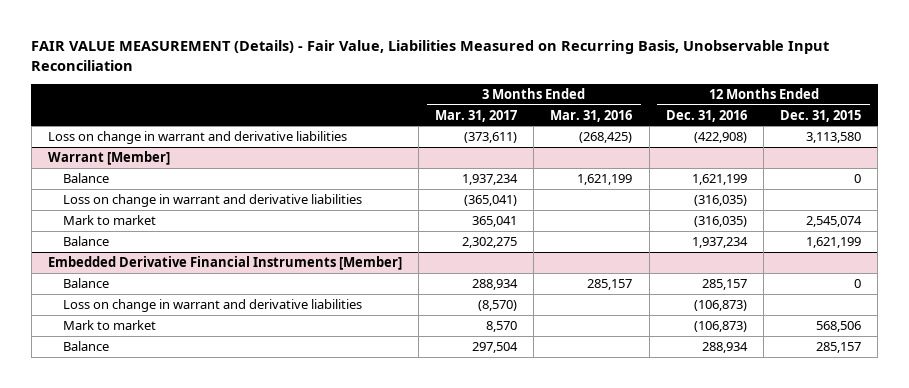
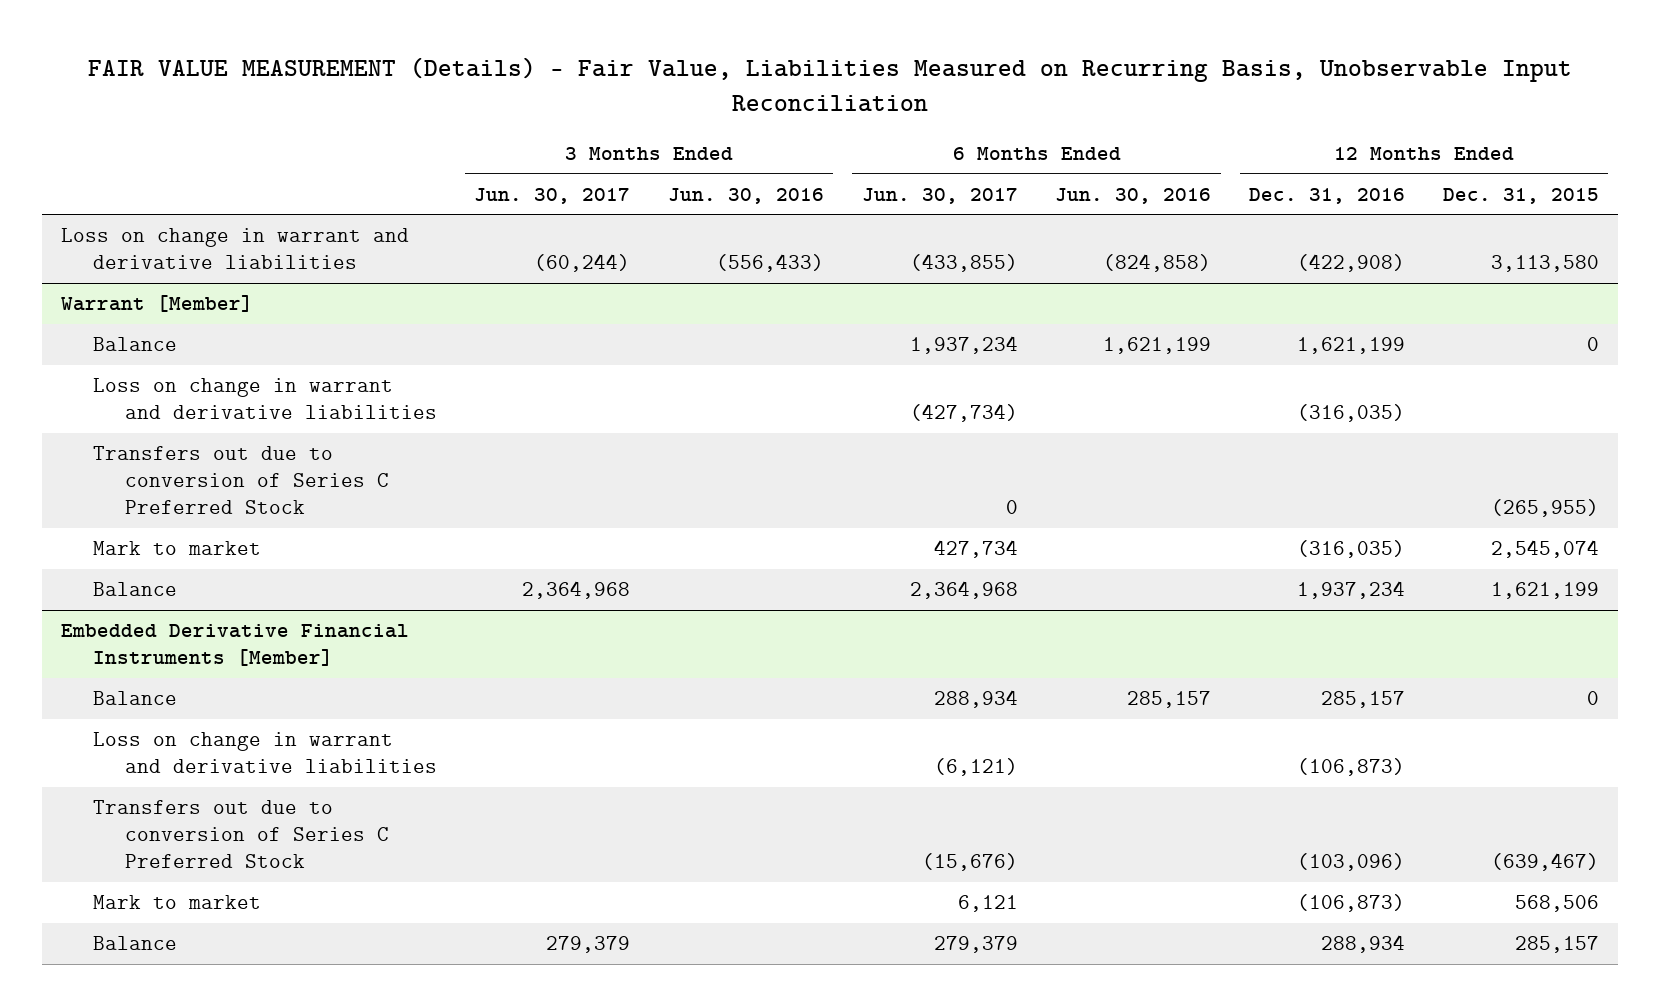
- | 3 Months Ended Mar. 31, 2017 | 3 Months Ended Mar. 31, 2016 | 12 Months Ended Dec. 31, 2016 | 12 Months Ended Dec. 31, 2015
+ | 3 Months Ended Jun. 30, 2017 | 3 Months Ended Jun. 30, 2016 | 6 Months Ended Jun. 30, 2017 | 6 Months Ended Jun. 30, 2016 | 12 Months Ended Dec. 31, 2016 | 12 Months Ended Dec. 31, 2015
@ Warrant [Member]
+ Transfers out due to conversion of Series C Preferred Stock | | | 0 | | | (265,955)
@ Embedded Derivative Financial Instruments [Member]
+ Transfers out due to conversion of Series C Preferred Stock | | | (15,676) | | (103,096) | (639,467)

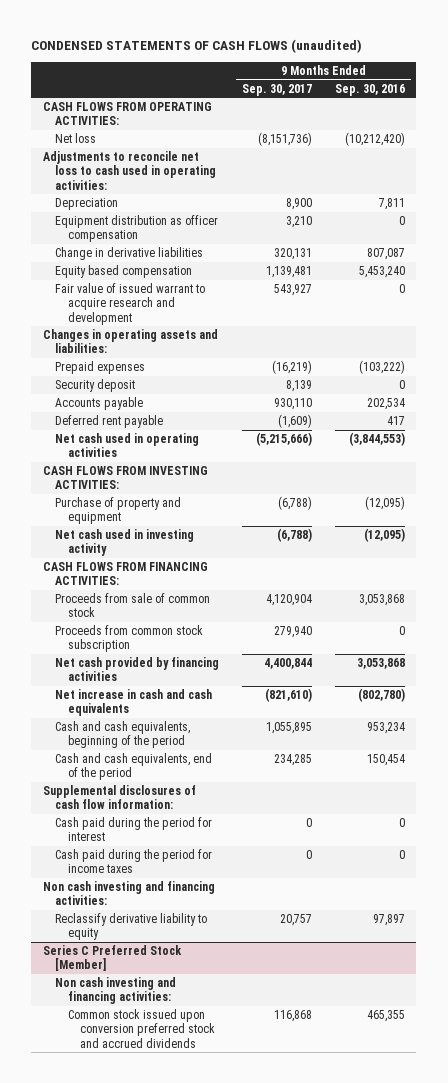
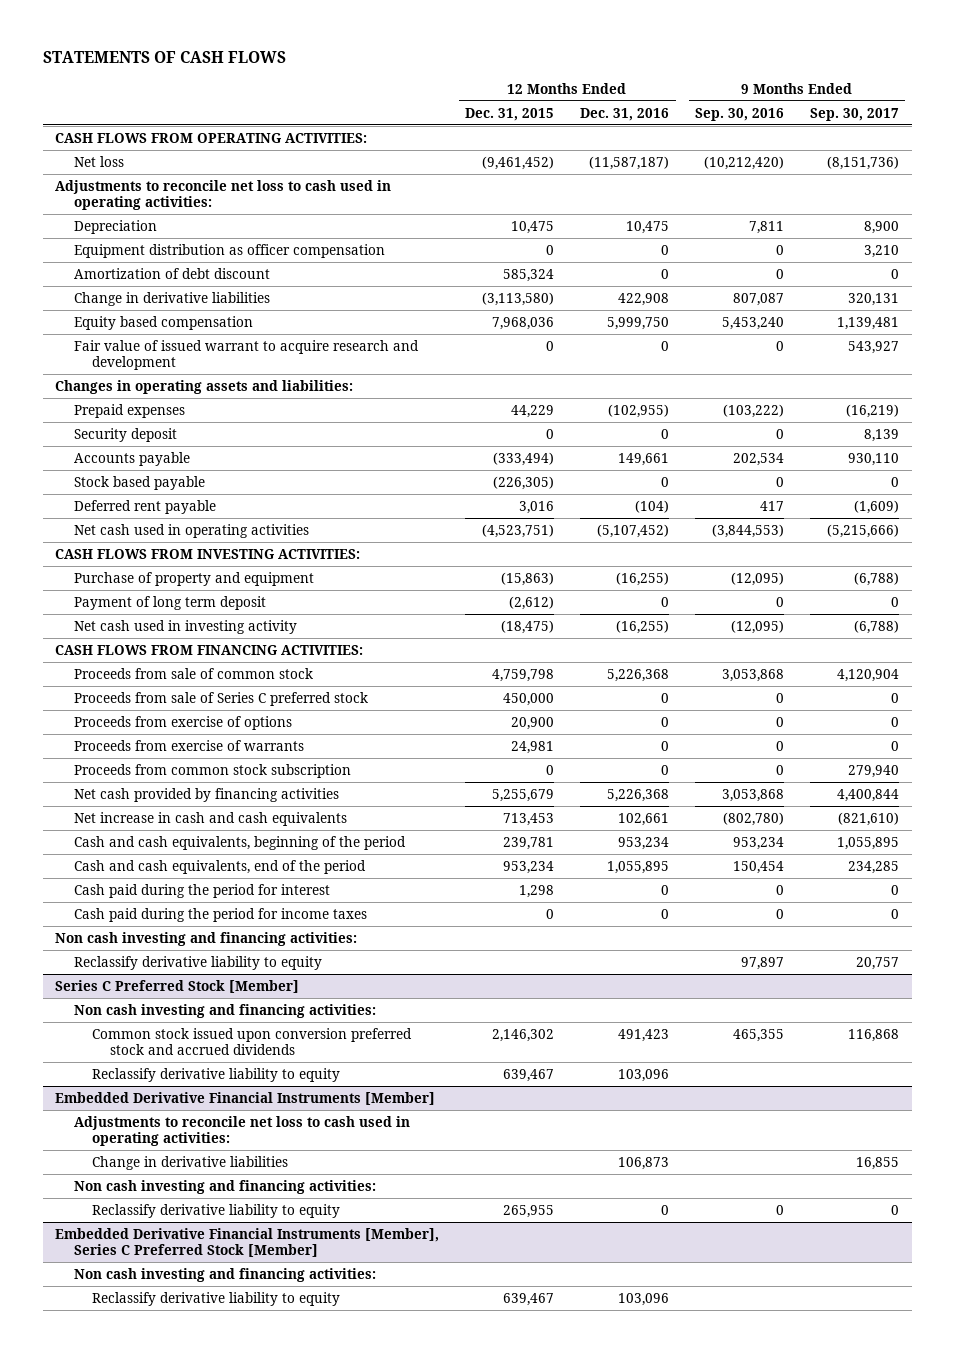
- CONDENSED STATEMENTS OF CASH FLOWS (unaudited)
+ STATEMENTS OF CASH FLOWS
- | 9 Months Ended Sep. 30, 2017 | 9 Months Ended Sep. 30, 2016
+ | 12 Months Ended Dec. 31, 2015 | 12 Months Ended Dec. 31, 2016 | 9 Months Ended Sep. 30, 2016 | 9 Months Ended Sep. 30, 2017
+ Amortization of debt discount | 585,324 | 0 | 0 | 0
+ Stock based payable | (226,305) | 0 | 0 | 0
+ Payment of long term deposit | (2,612) | 0 | 0 | 0
+ Proceeds from sale of Series C preferred stock | 450,000 | 0 | 0 | 0
+ Proceeds from exercise of options | 20,900 | 0 | 0 | 0
+ Proceeds from exercise of warrants | 24,981 | 0 | 0 | 0
- Supplemental disclosures of cash flow information:
@ Series C Preferred Stock [Member]
+ Reclassify derivative liability to equity | 639,467 | 103,096 | |
+ Embedded Derivative Financial Instruments [Member]
+ Adjustments to reconcile net loss to cash used in operating activities:
+ Change in derivative liabilities | | 106,873 | | 16,855
+ Non cash investing and financing activities:
+ Reclassify derivative liability to equity | 265,955 | 0 | 0 | 0
+ Embedded Derivative Financial Instruments [Member], Series C Preferred Stock [Member]
+ Non cash investing and financing activities:
+ Reclassify derivative liability to equity | 639,467 | 103,096 | |

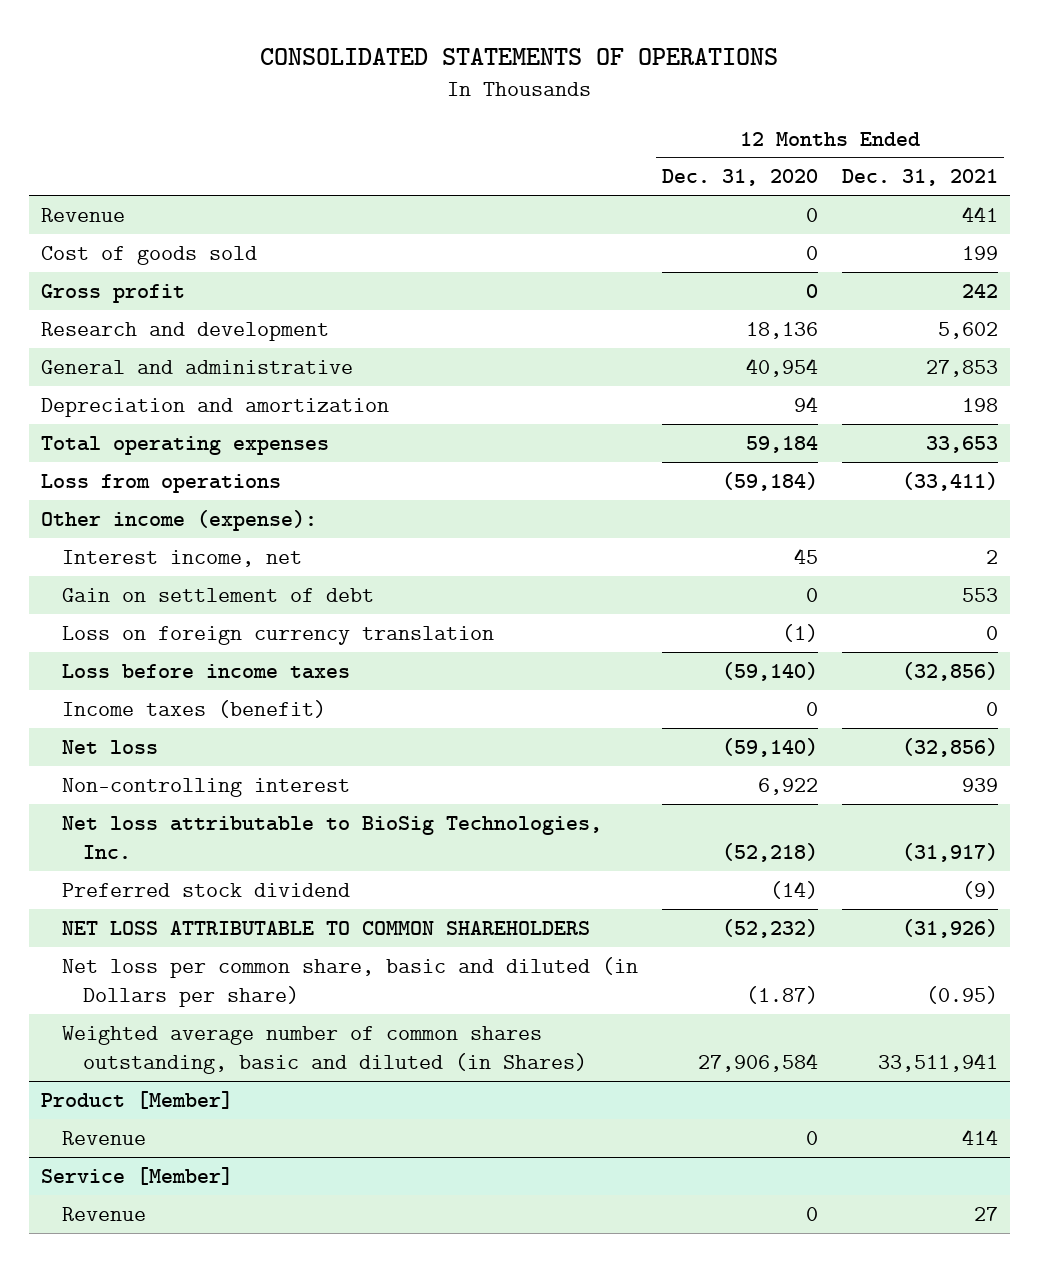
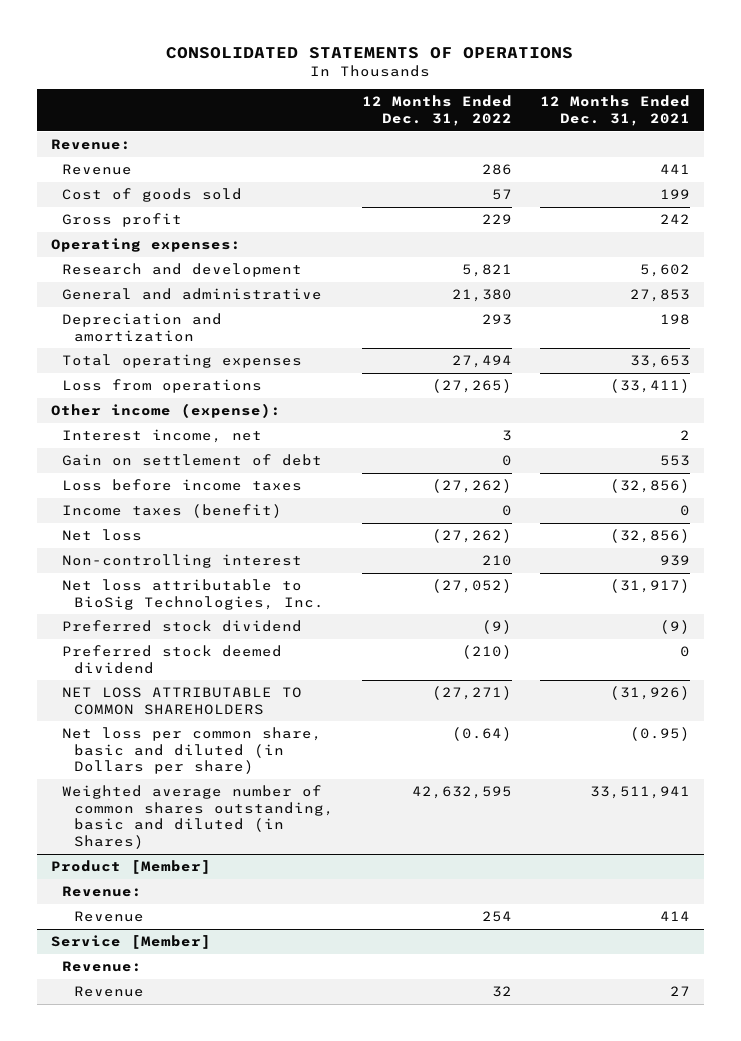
- | 12 Months Ended Dec. 31, 2020 | 12 Months Ended Dec. 31, 2021
+ | 12 Months Ended Dec. 31, 2022 | 12 Months Ended Dec. 31, 2021
+ Revenue:
+ Operating expenses:
- Loss on foreign currency translation | (1) | 0
+ Preferred stock deemed dividend | (210) | 0
@ Product [Member]
+ Revenue:
@ Service [Member]
+ Revenue:

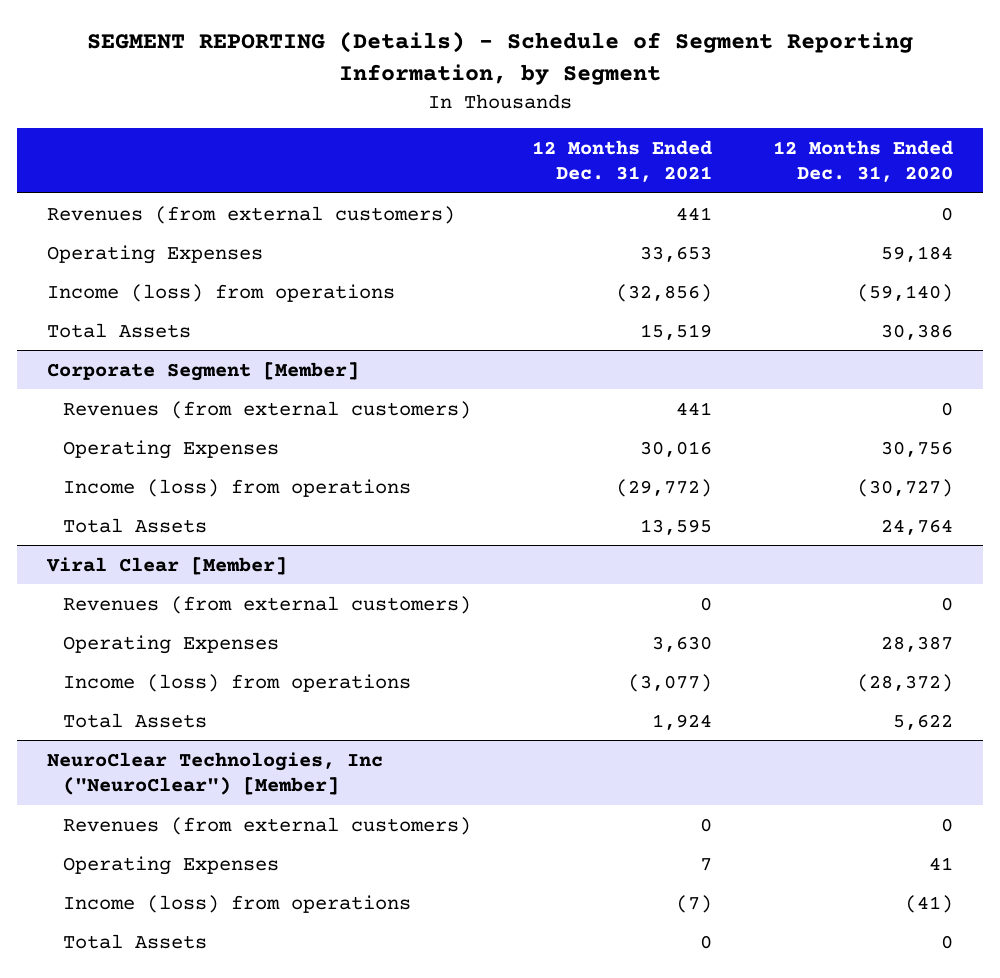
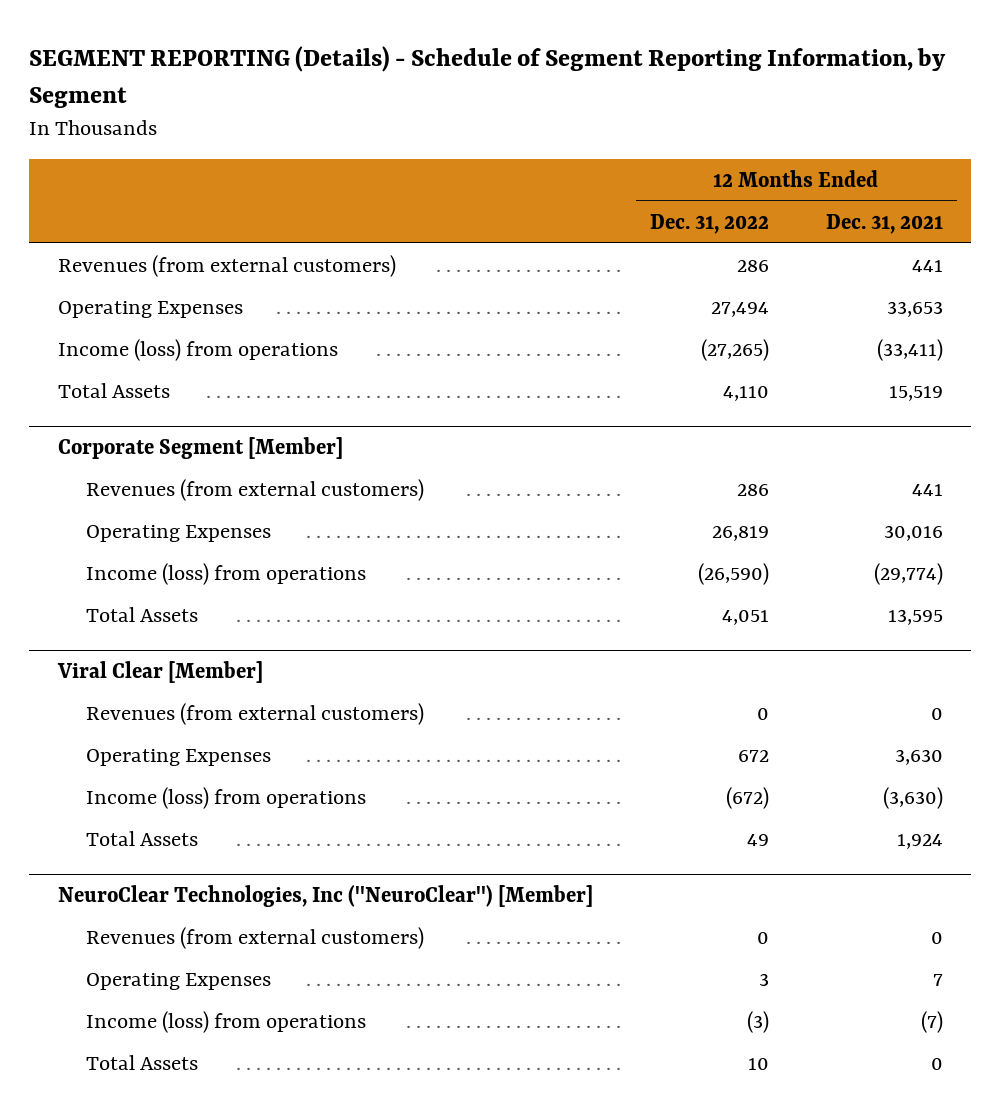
- | 12 Months Ended Dec. 31, 2021 | 12 Months Ended Dec. 31, 2020
+ | 12 Months Ended Dec. 31, 2022 | 12 Months Ended Dec. 31, 2021
- Income (loss) from operations | (32,856) | (59,140)
+ Income (loss) from operations | (27,265) | (33,411)
@ Corporate Segment [Member]
- Income (loss) from operations | (29,772) | (30,727)
+ Income (loss) from operations | (26,590) | (29,774)
@ Viral Clear [Member]
- Income (loss) from operations | (3,077) | (28,372)
+ Income (loss) from operations | (672) | (3,630)

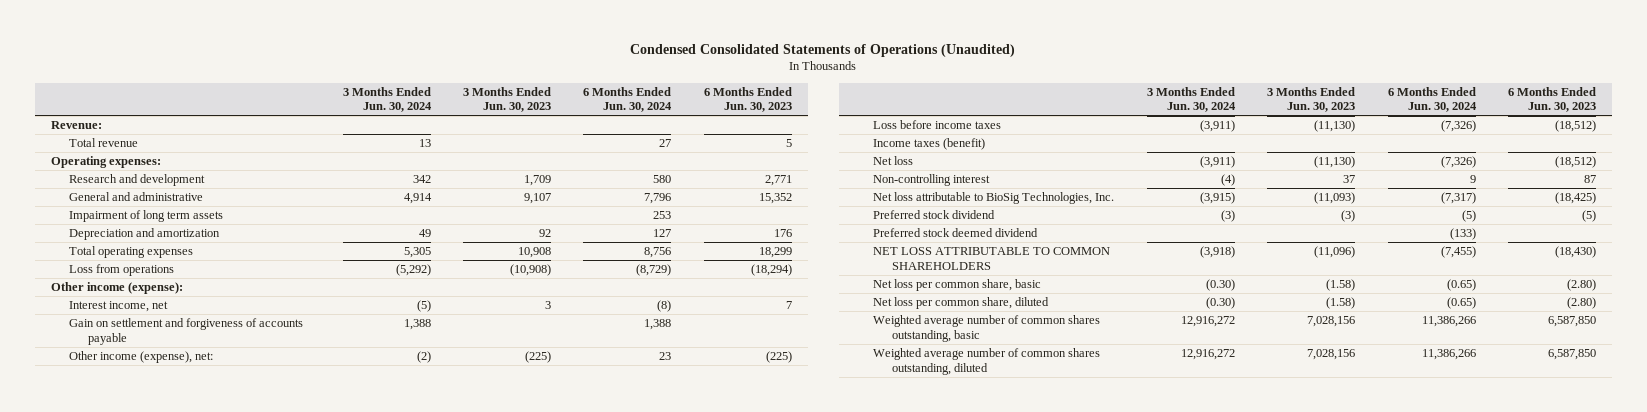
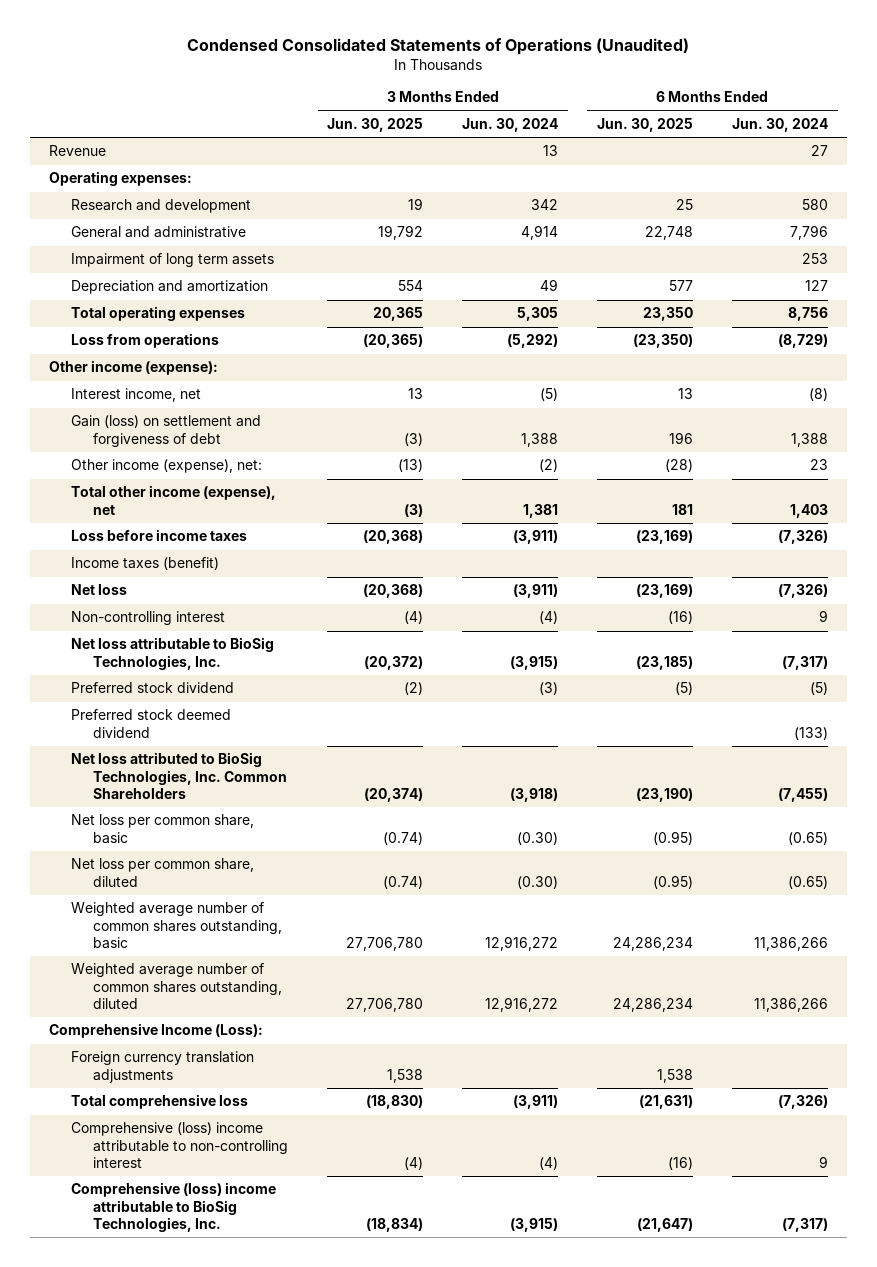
- | 3 Months Ended Jun. 30, 2024 | 3 Months Ended Jun. 30, 2023 | 6 Months Ended Jun. 30, 2024 | 6 Months Ended Jun. 30, 2023
+ | 3 Months Ended Jun. 30, 2025 | 3 Months Ended Jun. 30, 2024 | 6 Months Ended Jun. 30, 2025 | 6 Months Ended Jun. 30, 2024
- Revenue:
- Total revenue | 13 | | 27 | 5
+ Revenue | | 13 | | 27
- Gain on settlement and forgiveness of accounts payable | 1,388 | | 1,388 |
+ Gain (loss) on settlement and forgiveness of debt | (3) | 1,388 | 196 | 1,388
+ Total other income (expense), net | (3) | 1,381 | 181 | 1,403
- NET LOSS ATTRIBUTABLE TO COMMON SHAREHOLDERS | (3,918) | (11,096) | (7,455) | (18,430)
+ Net loss attributed to BioSig Technologies, Inc. Common Shareholders | (20,374) | (3,918) | (23,190) | (7,455)
+ Comprehensive Income (Loss):
+ Foreign currency translation adjustments | 1,538 | | 1,538 |
+ Total comprehensive loss | (18,830) | (3,911) | (21,631) | (7,326)
+ Comprehensive (loss) income attributable to non-controlling interest | (4) | (4) | (16) | 9
+ Comprehensive (loss) income attributable to BioSig Technologies, Inc. | (18,834) | (3,915) | (21,647) | (7,317)

